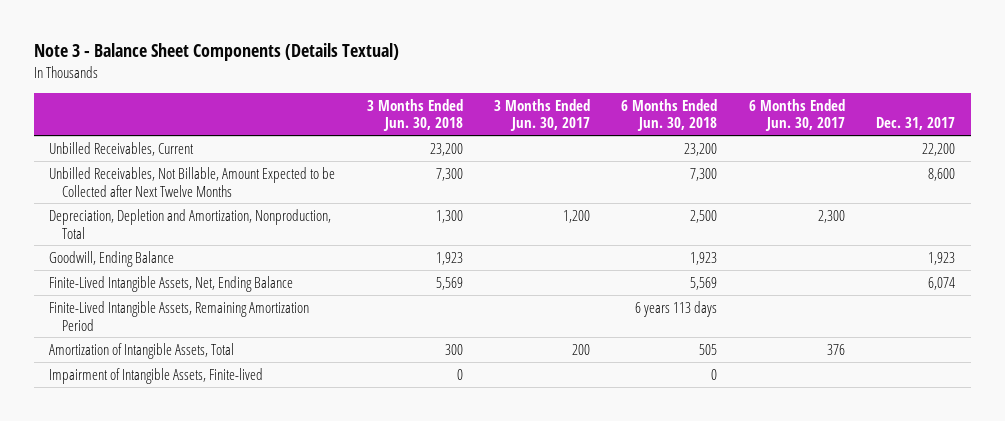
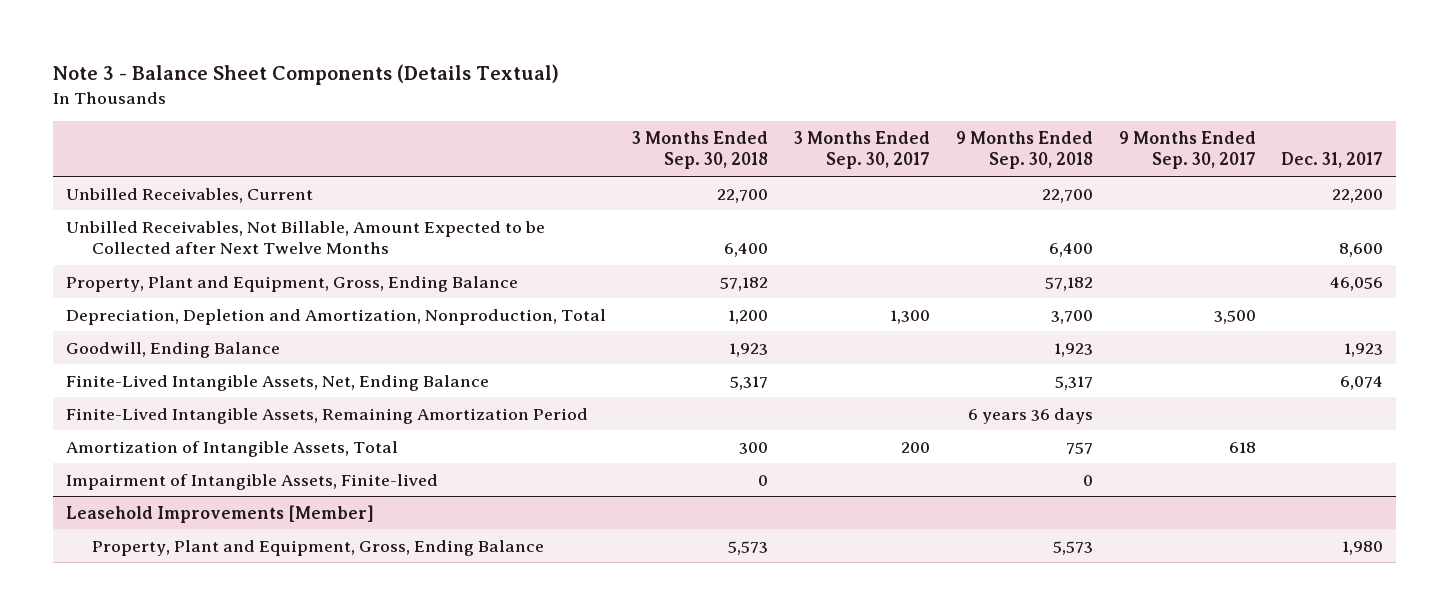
- | 3 Months Ended Jun. 30, 2018 | 3 Months Ended Jun. 30, 2017 | 6 Months Ended Jun. 30, 2018 | 6 Months Ended Jun. 30, 2017 | Dec. 31, 2017
+ | 3 Months Ended Sep. 30, 2018 | 3 Months Ended Sep. 30, 2017 | 9 Months Ended Sep. 30, 2018 | 9 Months Ended Sep. 30, 2017 | Dec. 31, 2017
+ Property, Plant and Equipment, Gross, Ending Balance | 57,182 | | 57,182 | | 46,056
+ Leasehold Improvements [Member]
+ Property, Plant and Equipment, Gross, Ending Balance | 5,573 | | 5,573 | | 1,980

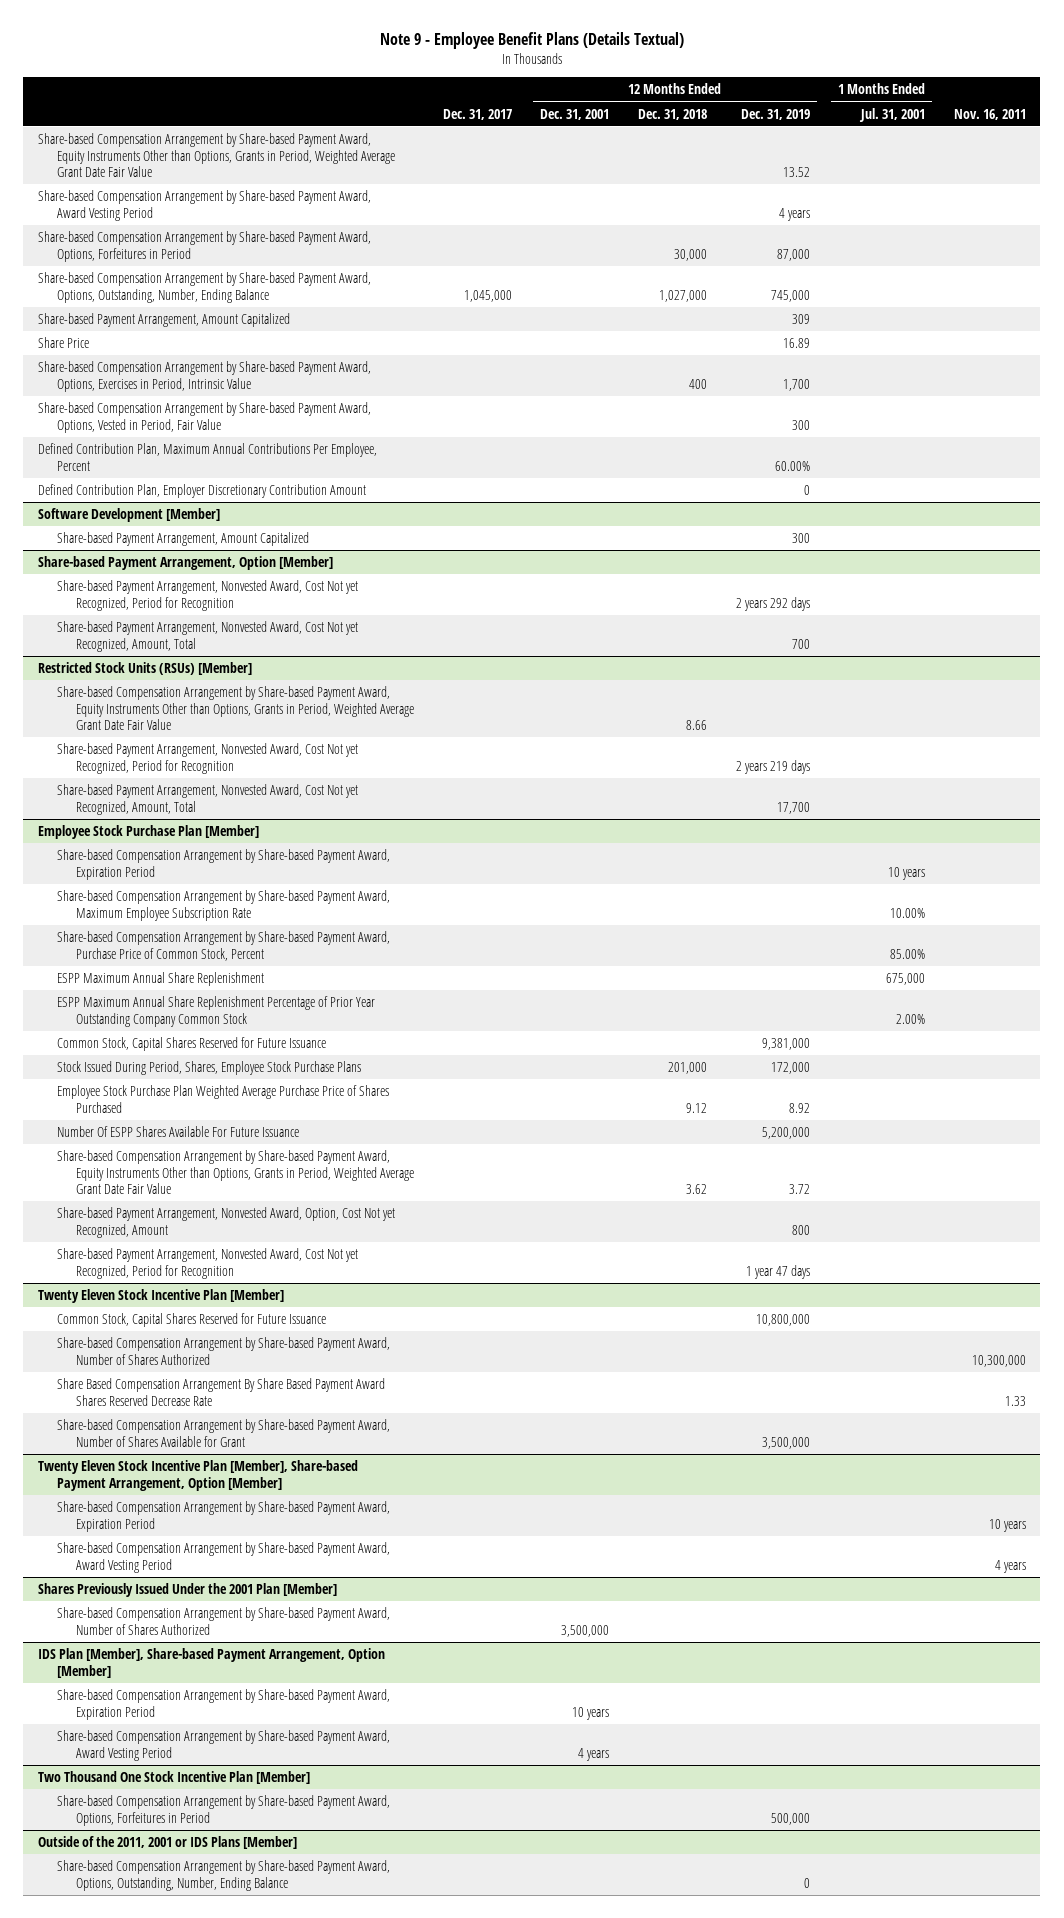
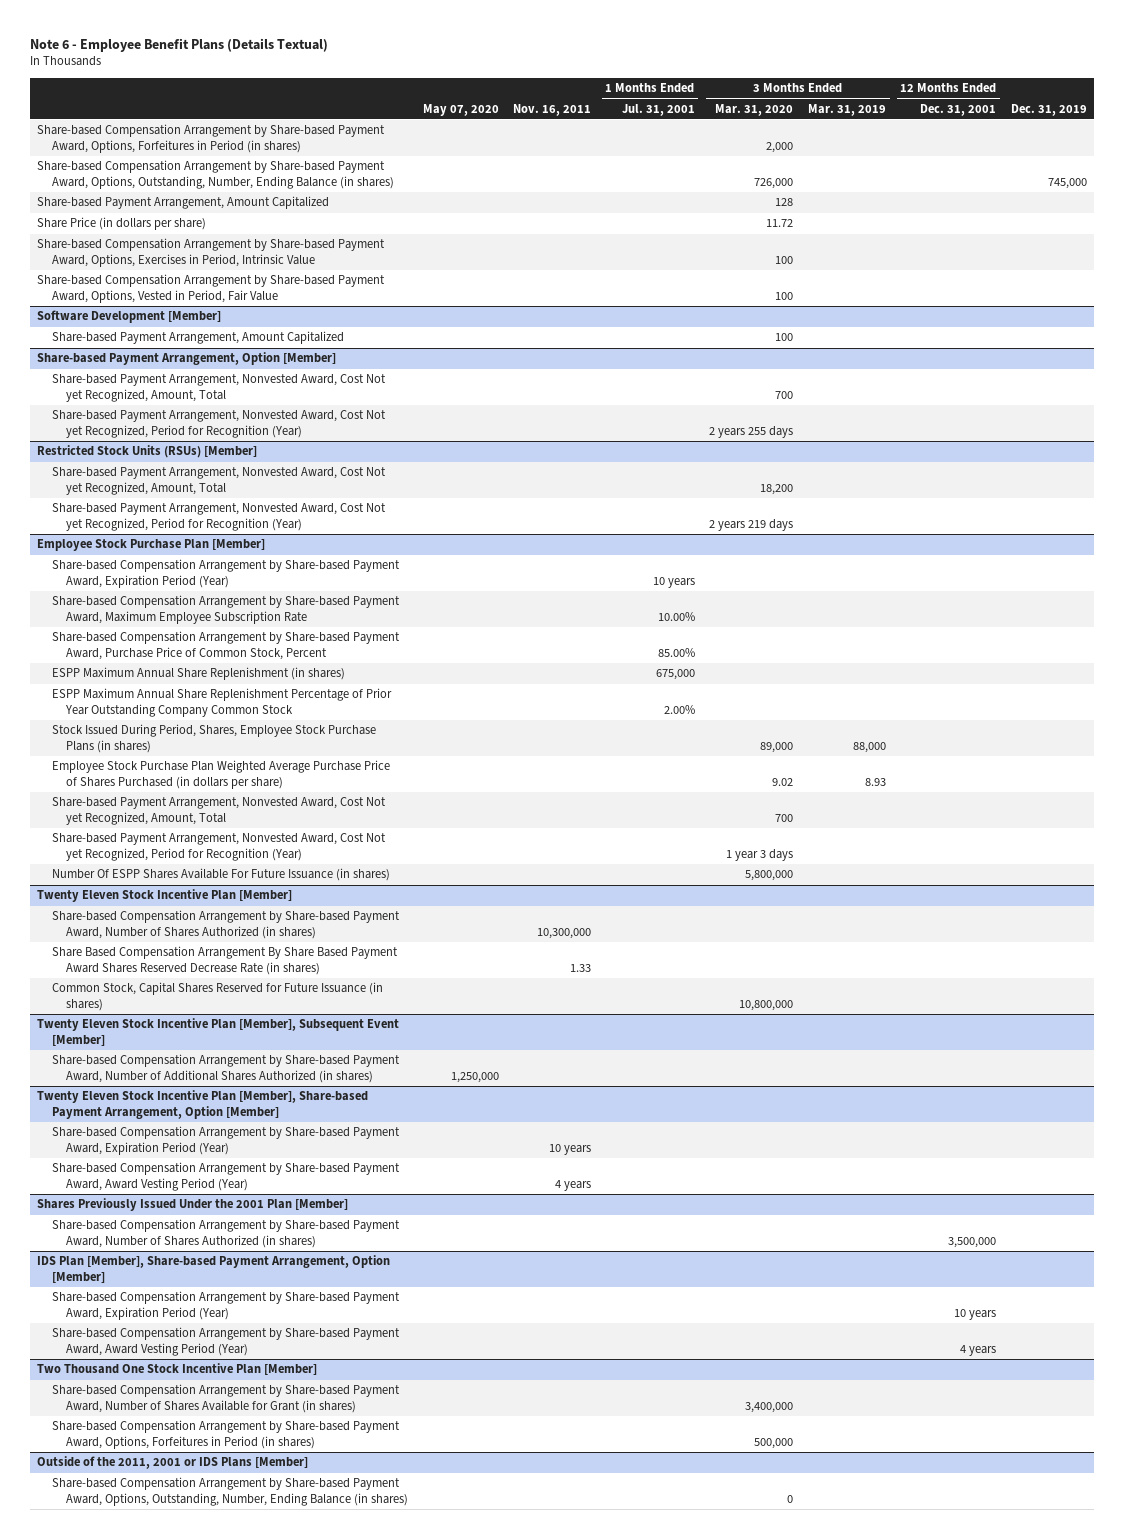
- Note 9 - Employee Benefit Plans (Details Textual)
+ Note 6 - Employee Benefit Plans (Details Textual)
- | Dec. 31, 2017 | 12 Months Ended Dec. 31, 2001 | 12 Months Ended Dec. 31, 2018 | 12 Months Ended Dec. 31, 2019 | 1 Months Ended Jul. 31, 2001 | Nov. 16, 2011
+ | May 07, 2020 | Nov. 16, 2011 | 1 Months Ended Jul. 31, 2001 | 3 Months Ended Mar. 31, 2020 | 3 Months Ended Mar. 31, 2019 | 12 Months Ended Dec. 31, 2001 | Dec. 31, 2019
- Share-based Compensation Arrangement by Share-based Payment Award, Equity Instruments Other than Options, Grants in Period, Weighted Average Grant Date Fair Value | | | | 13.52 | |
- Share-based Compensation Arrangement by Share-based Payment Award, Award Vesting Period | | | | 4 years | |
- Share-based Compensation Arrangement by Share-based Payment Award, Options, Forfeitures in Period | | | 30,000 | 87,000 | |
- Share-based Compensation Arrangement by Share-based Payment Award, Options, Outstanding, Number, Ending Balance | 1,045,000 | | 1,027,000 | 745,000 | |
+ Share-based Compensation Arrangement by Share-based Payment Award, Options, Forfeitures in Period (in shares) | | | | 2,000 | | |
+ Share-based Compensation Arrangement by Share-based Payment Award, Options, Outstanding, Number, Ending Balance (in shares) | | | | 726,000 | | | 745,000
- Share Price | | | | 16.89 | |
+ Share Price (in dollars per share) | | | | 11.72 | | |
- Defined Contribution Plan, Maximum Annual Contributions Per Employee, Percent | | | | 60.00% | |
- Defined Contribution Plan, Employer Discretionary Contribution Amount | | | | 0 | |
@ Share-based Payment Arrangement, Option [Member]
- Share-based Payment Arrangement, Nonvested Award, Cost Not yet Recognized, Period for Recognition | | | | 2 years 292 days | |
+ Share-based Payment Arrangement, Nonvested Award, Cost Not yet Recognized, Period for Recognition (Year) | | | | 2 years 255 days | | |
@ Restricted Stock Units (RSUs) [Member]
- Share-based Compensation Arrangement by Share-based Payment Award, Equity Instruments Other than Options, Grants in Period, Weighted Average Grant Date Fair Value | | | 8.66 | | |
- Share-based Payment Arrangement, Nonvested Award, Cost Not yet Recognized, Period for Recognition | | | | 2 years 219 days | |
+ Share-based Payment Arrangement, Nonvested Award, Cost Not yet Recognized, Period for Recognition (Year) | | | | 2 years 219 days | | |
@ Employee Stock Purchase Plan [Member]
- Share-based Compensation Arrangement by Share-based Payment Award, Expiration Period | | | | | 10 years |
+ Share-based Compensation Arrangement by Share-based Payment Award, Expiration Period (Year) | | | 10 years | | | |
- ESPP Maximum Annual Share Replenishment | | | | | 675,000 |
+ ESPP Maximum Annual Share Replenishment (in shares) | | | 675,000 | | | |
- Common Stock, Capital Shares Reserved for Future Issuance | | | | 9,381,000 | |
- Stock Issued During Period, Shares, Employee Stock Purchase Plans | | | 201,000 | 172,000 | |
- Employee Stock Purchase Plan Weighted Average Purchase Price of Shares Purchased | | | 9.12 | 8.92 | |
- Number Of ESPP Shares Available For Future Issuance | | | | 5,200,000 | |
- Share-based Compensation Arrangement by Share-based Payment Award, Equity Instruments Other than Options, Grants in Period, Weighted Average Grant Date Fair Value | | | 3.62 | 3.72 | |
- Share-based Payment Arrangement, Nonvested Award, Option, Cost Not yet Recognized, Amount | | | | 800 | |
- Share-based Payment Arrangement, Nonvested Award, Cost Not yet Recognized, Period for Recognition | | | | 1 year 47 days | |
+ Stock Issued During Period, Shares, Employee Stock Purchase Plans (in shares) | | | | 89,000 | 88,000 | |
+ Employee Stock Purchase Plan Weighted Average Purchase Price of Shares Purchased (in dollars per share) | | | | 9.02 | 8.93 | |
+ Share-based Payment Arrangement, Nonvested Award, Cost Not yet Recognized, Amount, Total | | | | 700 | | |
+ Share-based Payment Arrangement, Nonvested Award, Cost Not yet Recognized, Period for Recognition (Year) | | | | 1 year 3 days | | |
+ Number Of ESPP Shares Available For Future Issuance (in shares) | | | | 5,800,000 | | |
@ Twenty Eleven Stock Incentive Plan [Member]
- Common Stock, Capital Shares Reserved for Future Issuance | | | | 10,800,000 | |
- Share-based Compensation Arrangement by Share-based Payment Award, Number of Shares Authorized | | | | | | 10,300,000
- Share Based Compensation Arrangement By Share Based Payment Award Shares Reserved Decrease Rate | | | | | | 1.33
- Share-based Compensation Arrangement by Share-based Payment Award, Number of Shares Available for Grant | | | | 3,500,000 | |
+ Share-based Compensation Arrangement by Share-based Payment Award, Number of Shares Authorized (in shares) | | 10,300,000 | | | | |
+ Share Based Compensation Arrangement By Share Based Payment Award Shares Reserved Decrease Rate (in shares) | | 1.33 | | | | |
+ Common Stock, Capital Shares Reserved for Future Issuance (in shares) | | | | 10,800,000 | | |
+ Twenty Eleven Stock Incentive Plan [Member], Subsequent Event [Member]
+ Share-based Compensation Arrangement by Share-based Payment Award, Number of Additional Shares Authorized (in shares) | 1,250,000 | | | | | |
@ Twenty Eleven Stock Incentive Plan [Member], Share-based Payment Arrangement, Option [Member]
- Share-based Compensation Arrangement by Share-based Payment Award, Expiration Period | | | | | | 10 years
- Share-based Compensation Arrangement by Share-based Payment Award, Award Vesting Period | | | | | | 4 years
+ Share-based Compensation Arrangement by Share-based Payment Award, Expiration Period (Year) | | 10 years | | | | |
+ Share-based Compensation Arrangement by Share-based Payment Award, Award Vesting Period (Year) | | 4 years | | | | |
@ Shares Previously Issued Under the 2001 Plan [Member]
- Share-based Compensation Arrangement by Share-based Payment Award, Number of Shares Authorized | | 3,500,000 | | | |
+ Share-based Compensation Arrangement by Share-based Payment Award, Number of Shares Authorized (in shares) | | | | | | 3,500,000 |
@ IDS Plan [Member], Share-based Payment Arrangement, Option [Member]
- Share-based Compensation Arrangement by Share-based Payment Award, Expiration Period | | 10 years | | | |
- Share-based Compensation Arrangement by Share-based Payment Award, Award Vesting Period | | 4 years | | | |
+ Share-based Compensation Arrangement by Share-based Payment Award, Expiration Period (Year) | | | | | | 10 years |
+ Share-based Compensation Arrangement by Share-based Payment Award, Award Vesting Period (Year) | | | | | | 4 years |
@ Two Thousand One Stock Incentive Plan [Member]
- Share-based Compensation Arrangement by Share-based Payment Award, Options, Forfeitures in Period | | | | 500,000 | |
+ Share-based Compensation Arrangement by Share-based Payment Award, Number of Shares Available for Grant (in shares) | | | | 3,400,000 | | |
+ Share-based Compensation Arrangement by Share-based Payment Award, Options, Forfeitures in Period (in shares) | | | | 500,000 | | |
@ Outside of the 2011, 2001 or IDS Plans [Member]
- Share-based Compensation Arrangement by Share-based Payment Award, Options, Outstanding, Number, Ending Balance | | | | 0 | |
+ Share-based Compensation Arrangement by Share-based Payment Award, Options, Outstanding, Number, Ending Balance (in shares) | | | | 0 | | |

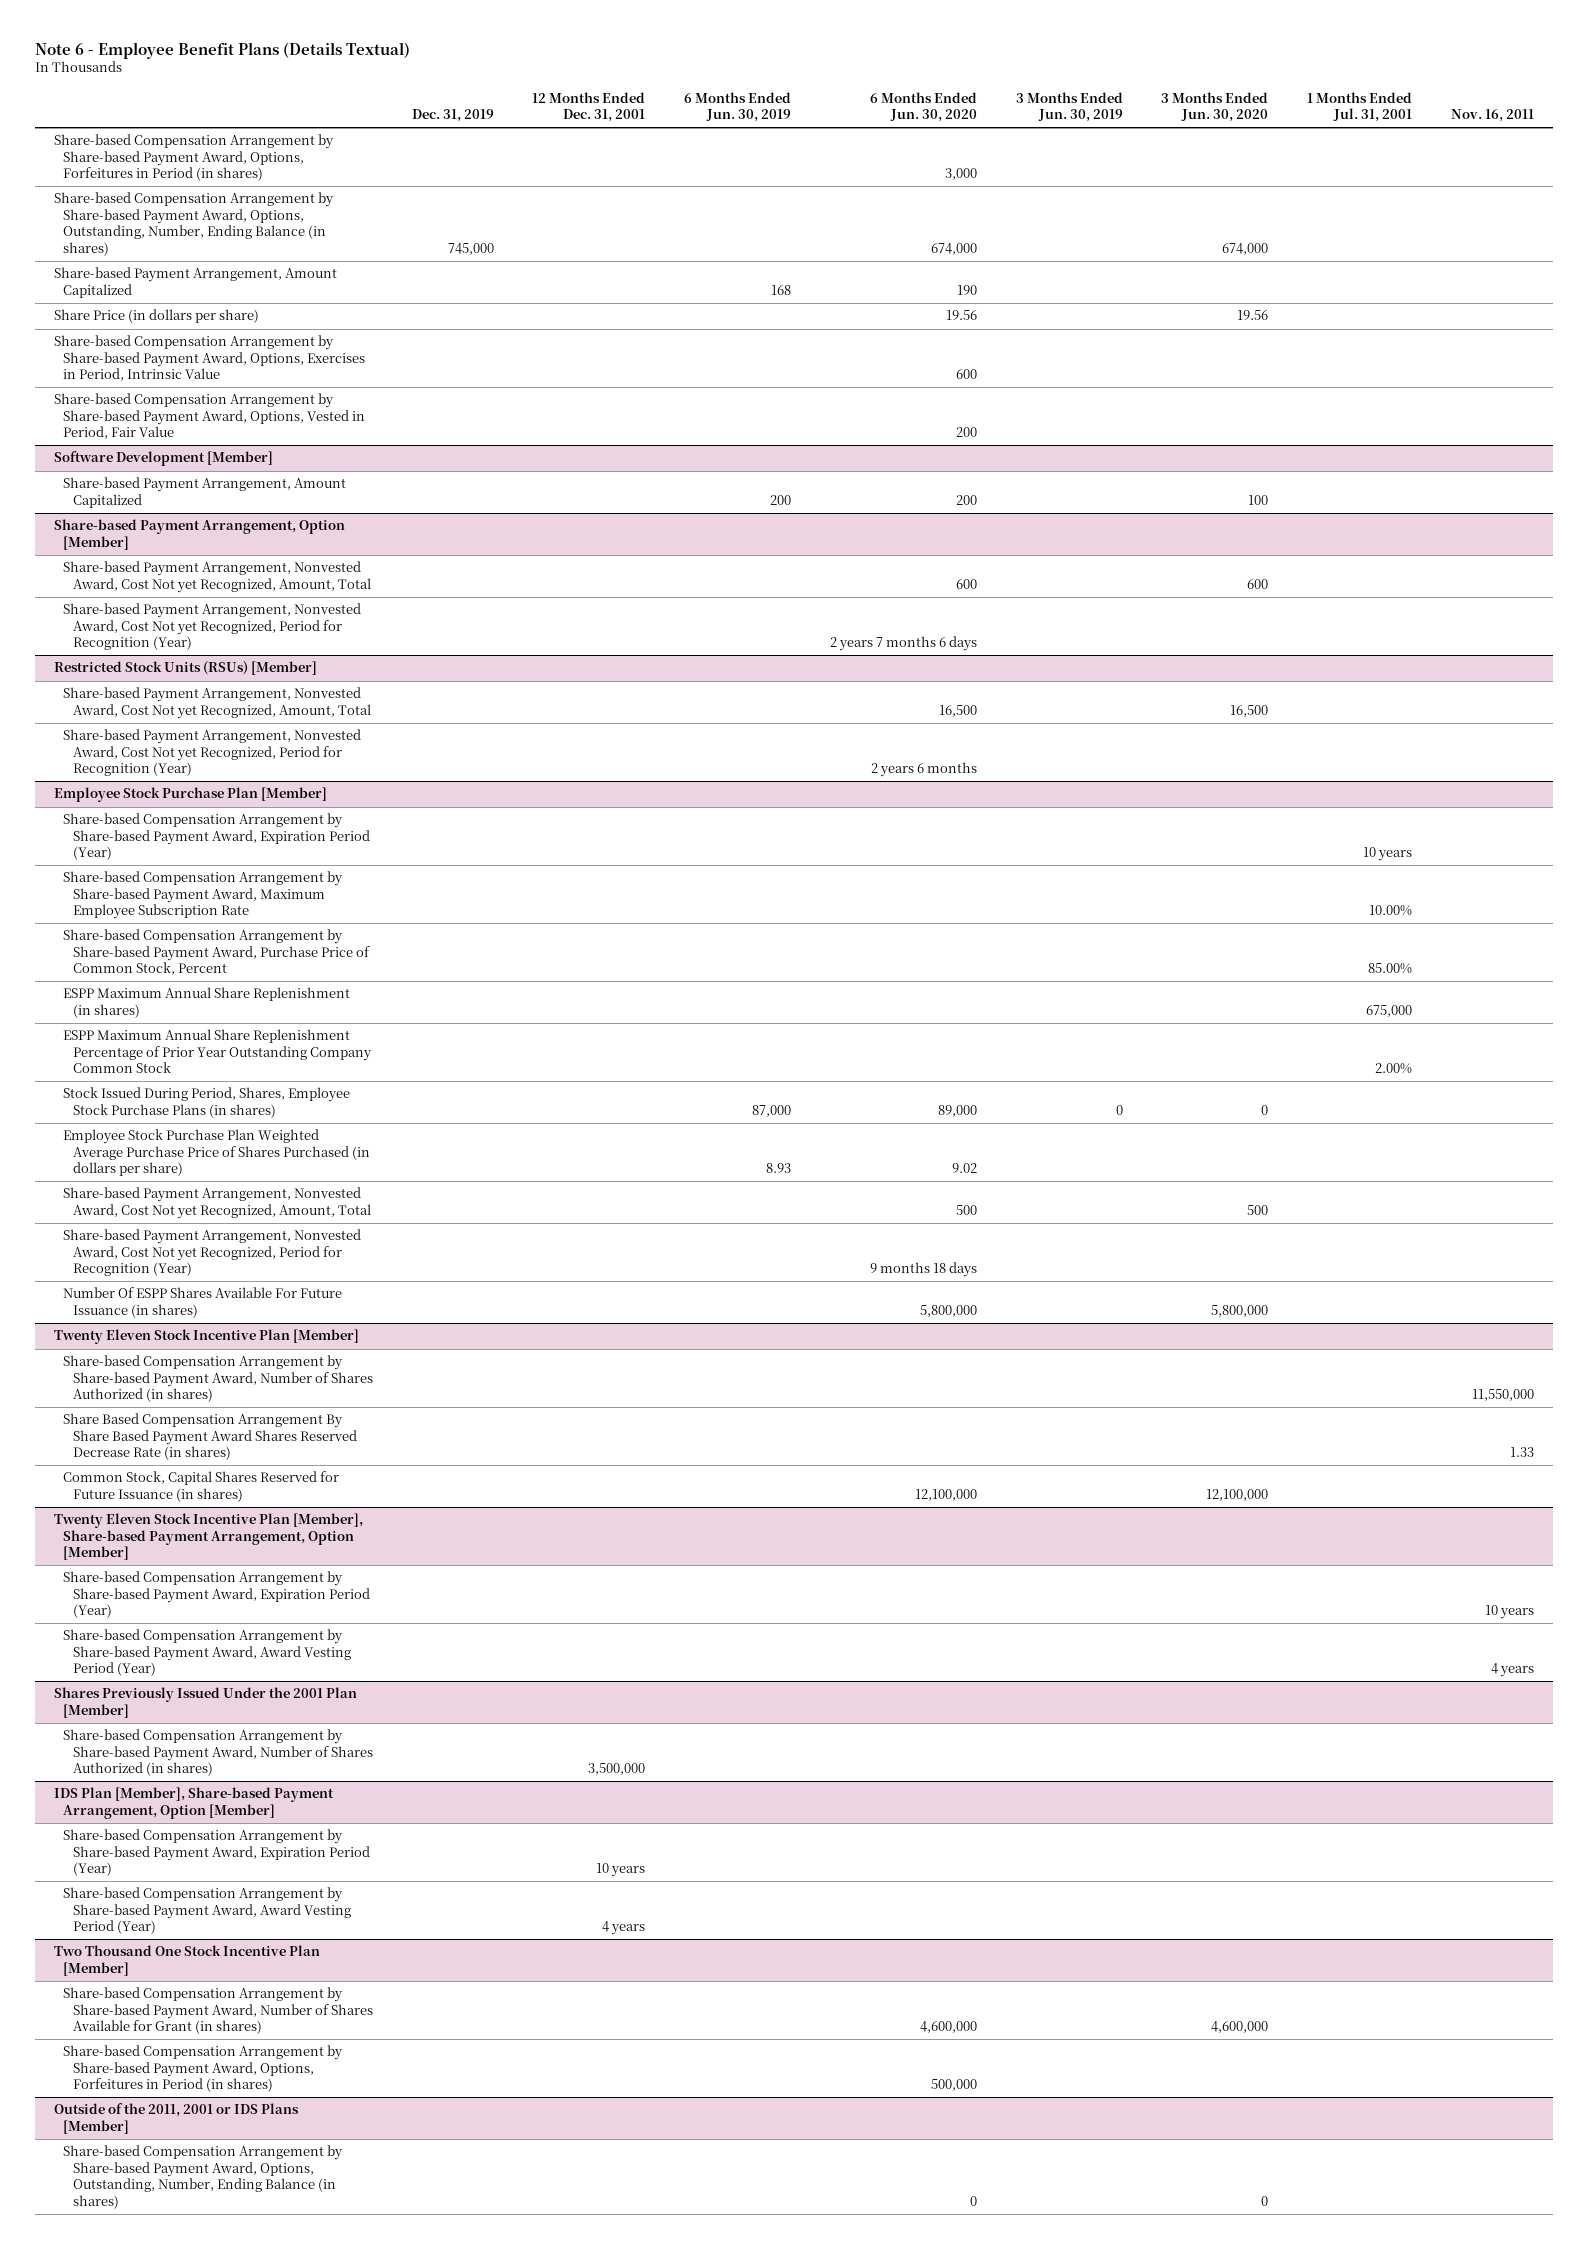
- | May 07, 2020 | Nov. 16, 2011 | 1 Months Ended Jul. 31, 2001 | 3 Months Ended Mar. 31, 2020 | 3 Months Ended Mar. 31, 2019 | 12 Months Ended Dec. 31, 2001 | Dec. 31, 2019
+ | Dec. 31, 2019 | 12 Months Ended Dec. 31, 2001 | 6 Months Ended Jun. 30, 2019 | 6 Months Ended Jun. 30, 2020 | 3 Months Ended Jun. 30, 2019 | 3 Months Ended Jun. 30, 2020 | 1 Months Ended Jul. 31, 2001 | Nov. 16, 2011
@ Twenty Eleven Stock Incentive Plan [Member]
- Share-based Compensation Arrangement by Share-based Payment Award, Number of Shares Authorized (in shares) | | 10,300,000 | | | | |
+ Share-based Compensation Arrangement by Share-based Payment Award, Number of Shares Authorized (in shares) | | | | | | | | 11,550,000
- Twenty Eleven Stock Incentive Plan [Member], Subsequent Event [Member]
- Share-based Compensation Arrangement by Share-based Payment Award, Number of Additional Shares Authorized (in shares) | 1,250,000 | | | | | |

